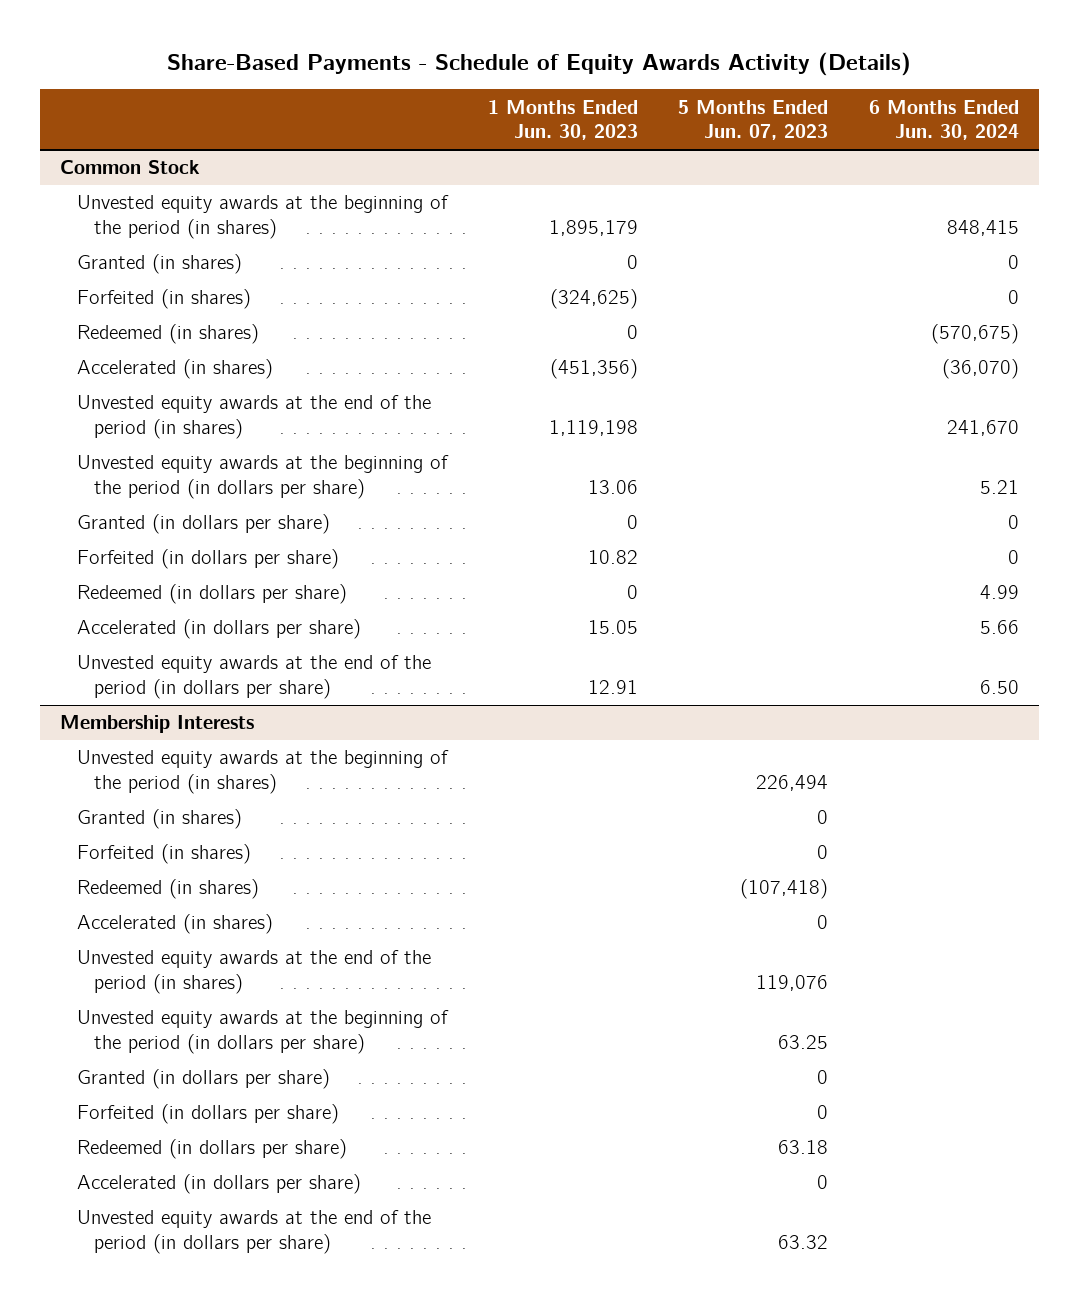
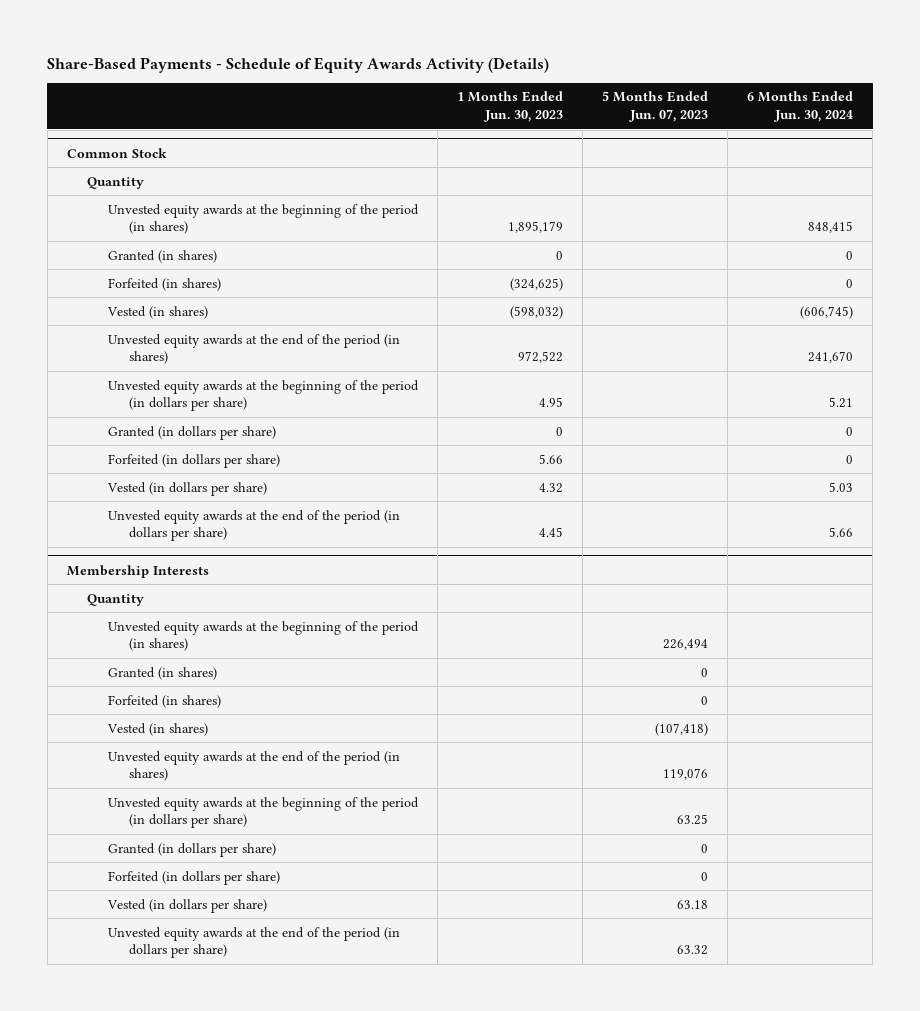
@ Common Stock
+ Quantity
- Redeemed (in shares) | 0 | | (570,675)
- Accelerated (in shares) | (451,356) | | (36,070)
- Unvested equity awards at the end of the period (in shares) | 1,119,198 | | 241,670
- Unvested equity awards at the beginning of the period (in dollars per share) | 13.06 | | 5.21
+ Vested (in shares) | (598,032) | | (606,745)
+ Unvested equity awards at the end of the period (in shares) | 972,522 | | 241,670
+ Unvested equity awards at the beginning of the period (in dollars per share) | 4.95 | | 5.21
- Forfeited (in dollars per share) | 10.82 | | 0
- Redeemed (in dollars per share) | 0 | | 4.99
- Accelerated (in dollars per share) | 15.05 | | 5.66
- Unvested equity awards at the end of the period (in dollars per share) | 12.91 | | 6.50
+ Forfeited (in dollars per share) | 5.66 | | 0
+ Vested (in dollars per share) | 4.32 | | 5.03
+ Unvested equity awards at the end of the period (in dollars per share) | 4.45 | | 5.66
@ Membership Interests
+ Quantity
- Redeemed (in shares) | | (107,418) |
- Accelerated (in shares) | | 0 |
+ Vested (in shares) | | (107,418) |
- Redeemed (in dollars per share) | | 63.18 |
- Accelerated (in dollars per share) | | 0 |
+ Vested (in dollars per share) | | 63.18 |

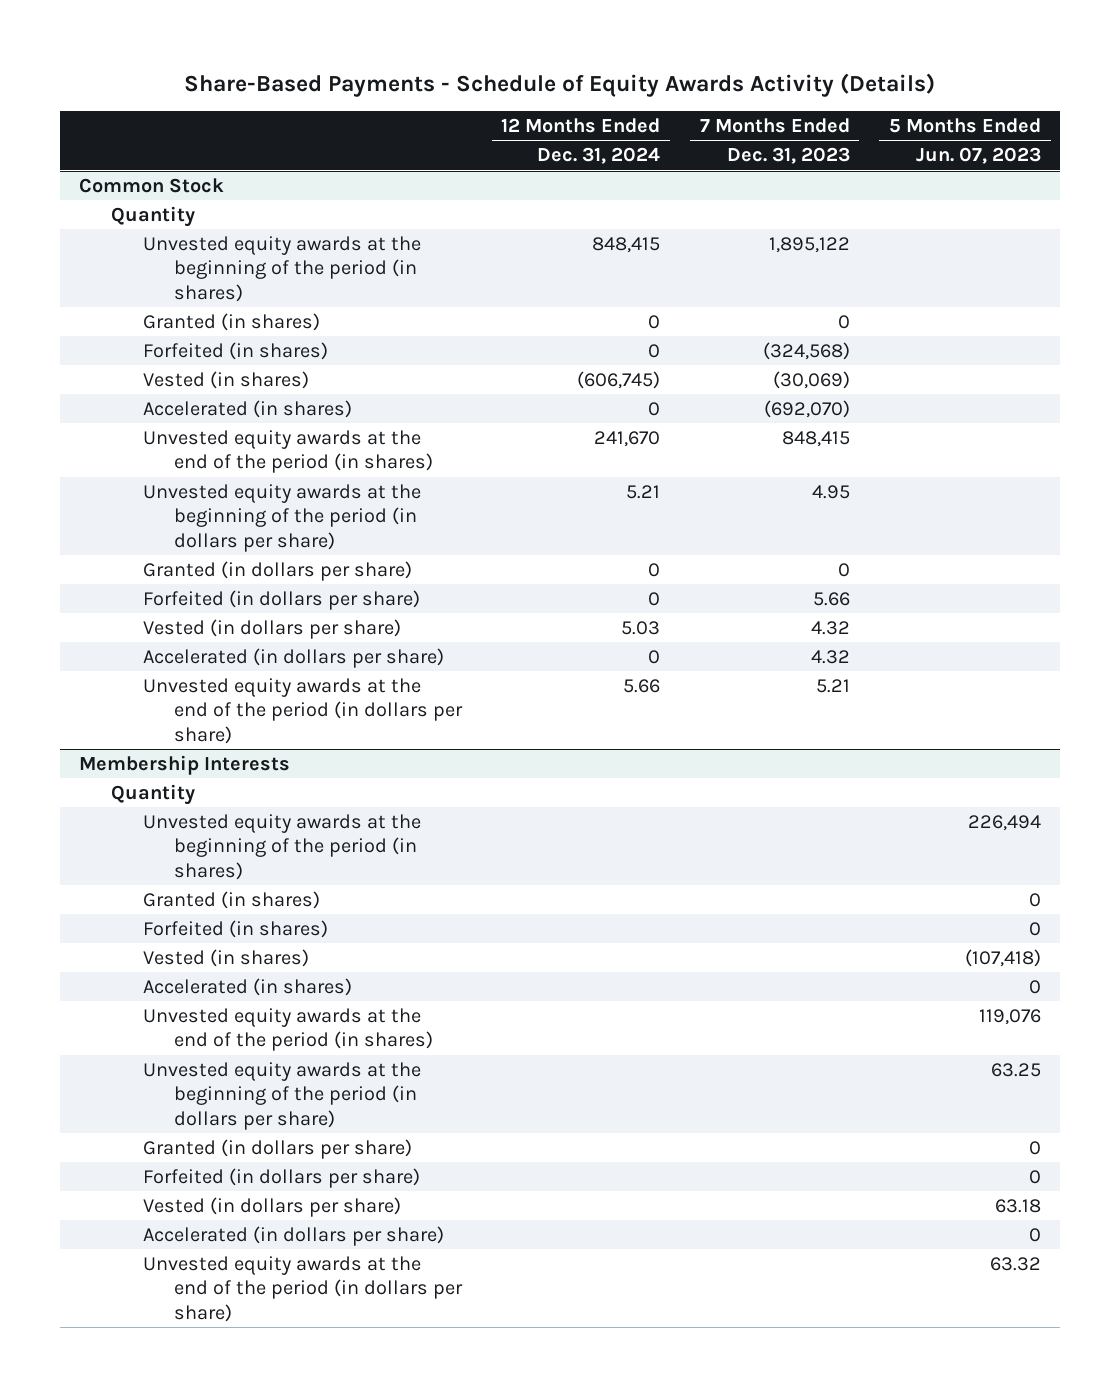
- | 1 Months Ended Jun. 30, 2023 | 5 Months Ended Jun. 07, 2023 | 6 Months Ended Jun. 30, 2024
+ | 12 Months Ended Dec. 31, 2024 | 7 Months Ended Dec. 31, 2023 | 5 Months Ended Jun. 07, 2023
@ Common Stock
+ Accelerated (in shares) | 0 | (692,070) |
+ Accelerated (in dollars per share) | 0 | 4.32 |
@ Membership Interests
+ Accelerated (in shares) | | | 0
+ Accelerated (in dollars per share) | | | 0

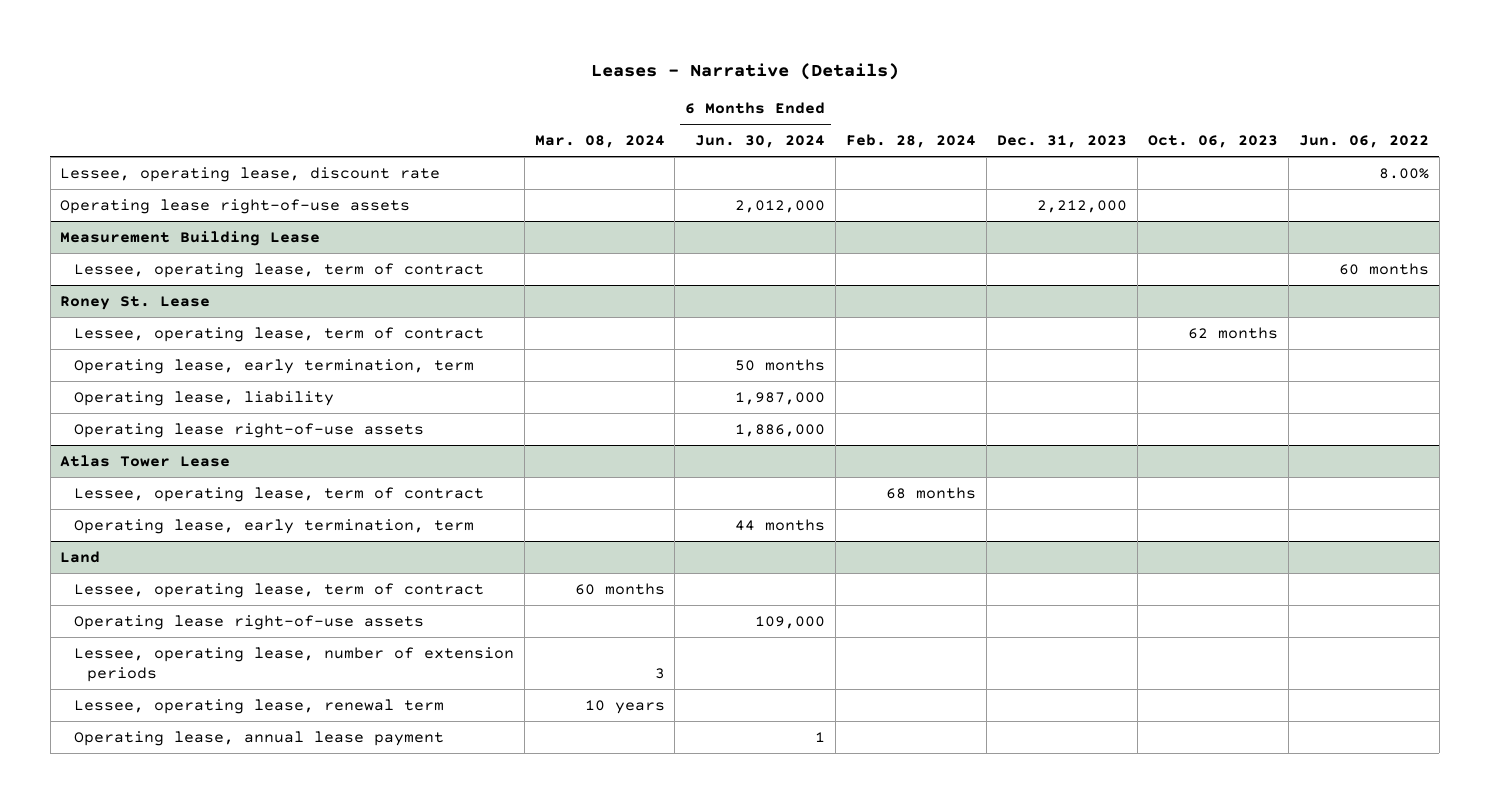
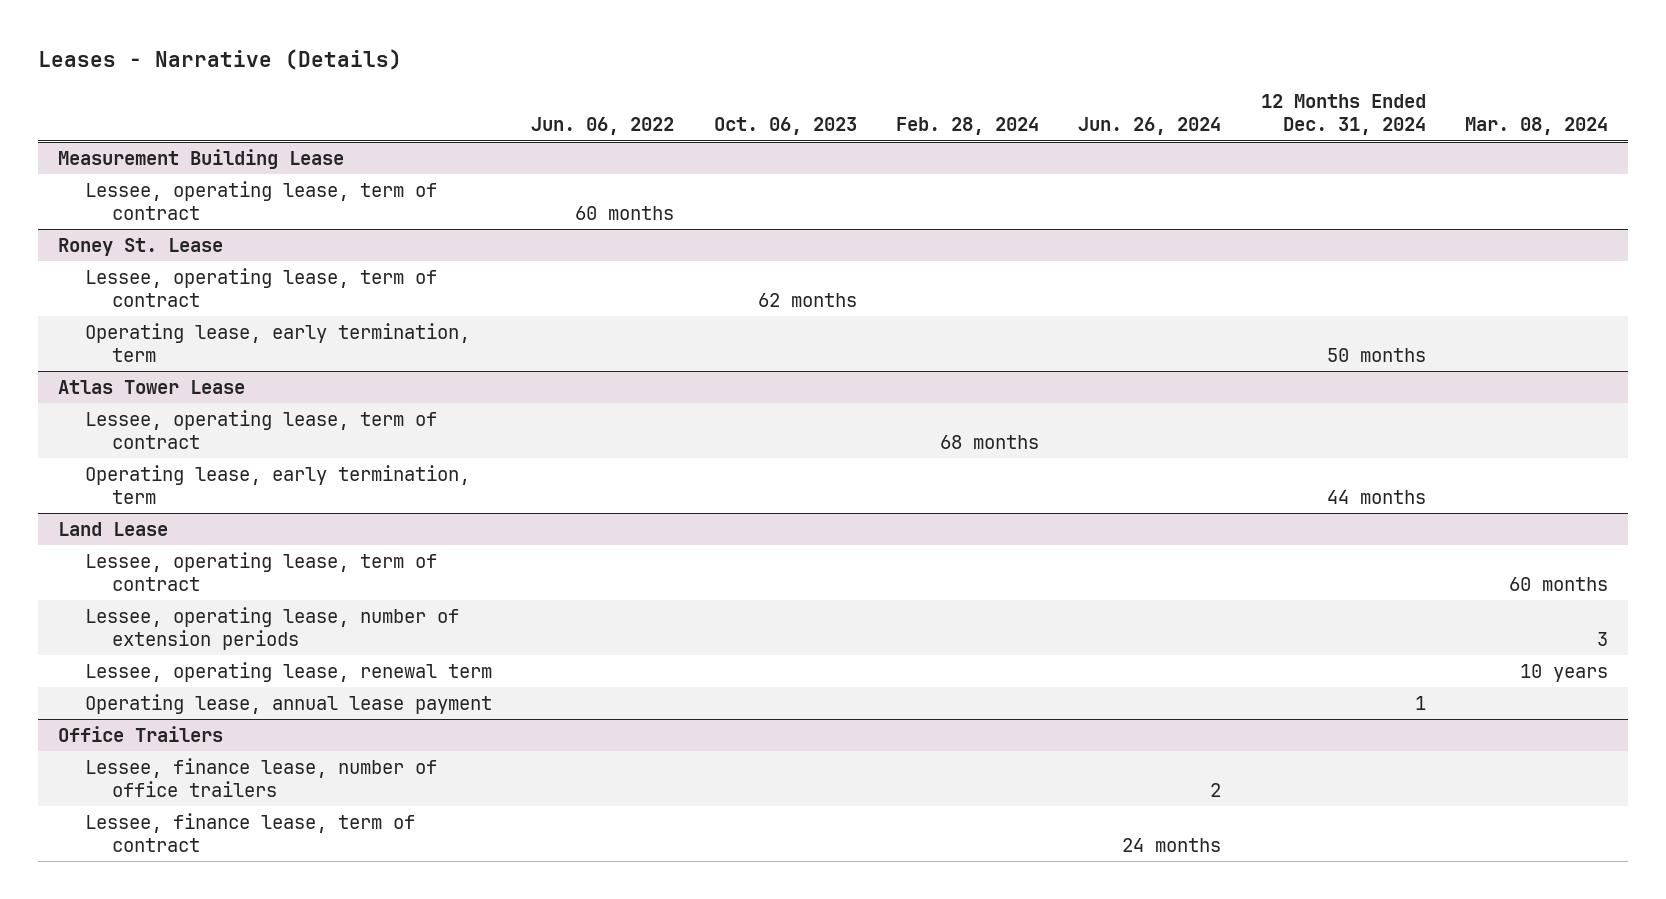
- | Mar. 08, 2024 | 6 Months Ended Jun. 30, 2024 | Feb. 28, 2024 | Dec. 31, 2023 | Oct. 06, 2023 | Jun. 06, 2022
+ | Jun. 06, 2022 | Oct. 06, 2023 | Feb. 28, 2024 | Jun. 26, 2024 | 12 Months Ended Dec. 31, 2024 | Mar. 08, 2024
- Lessee, operating lease, discount rate | | | | | | 8.00%
- Operating lease right-of-use assets | | 2,012,000 | | 2,212,000 | |
@ Roney St. Lease
- Operating lease, liability | | 1,987,000 | | | |
- Operating lease right-of-use assets | | 1,886,000 | | | |
- Land
+ Land Lease
- Operating lease right-of-use assets | | 109,000 | | | |
+ Office Trailers
+ Lessee, finance lease, number of office trailers | | | | 2 | |
+ Lessee, finance lease, term of contract | | | | 24 months | |

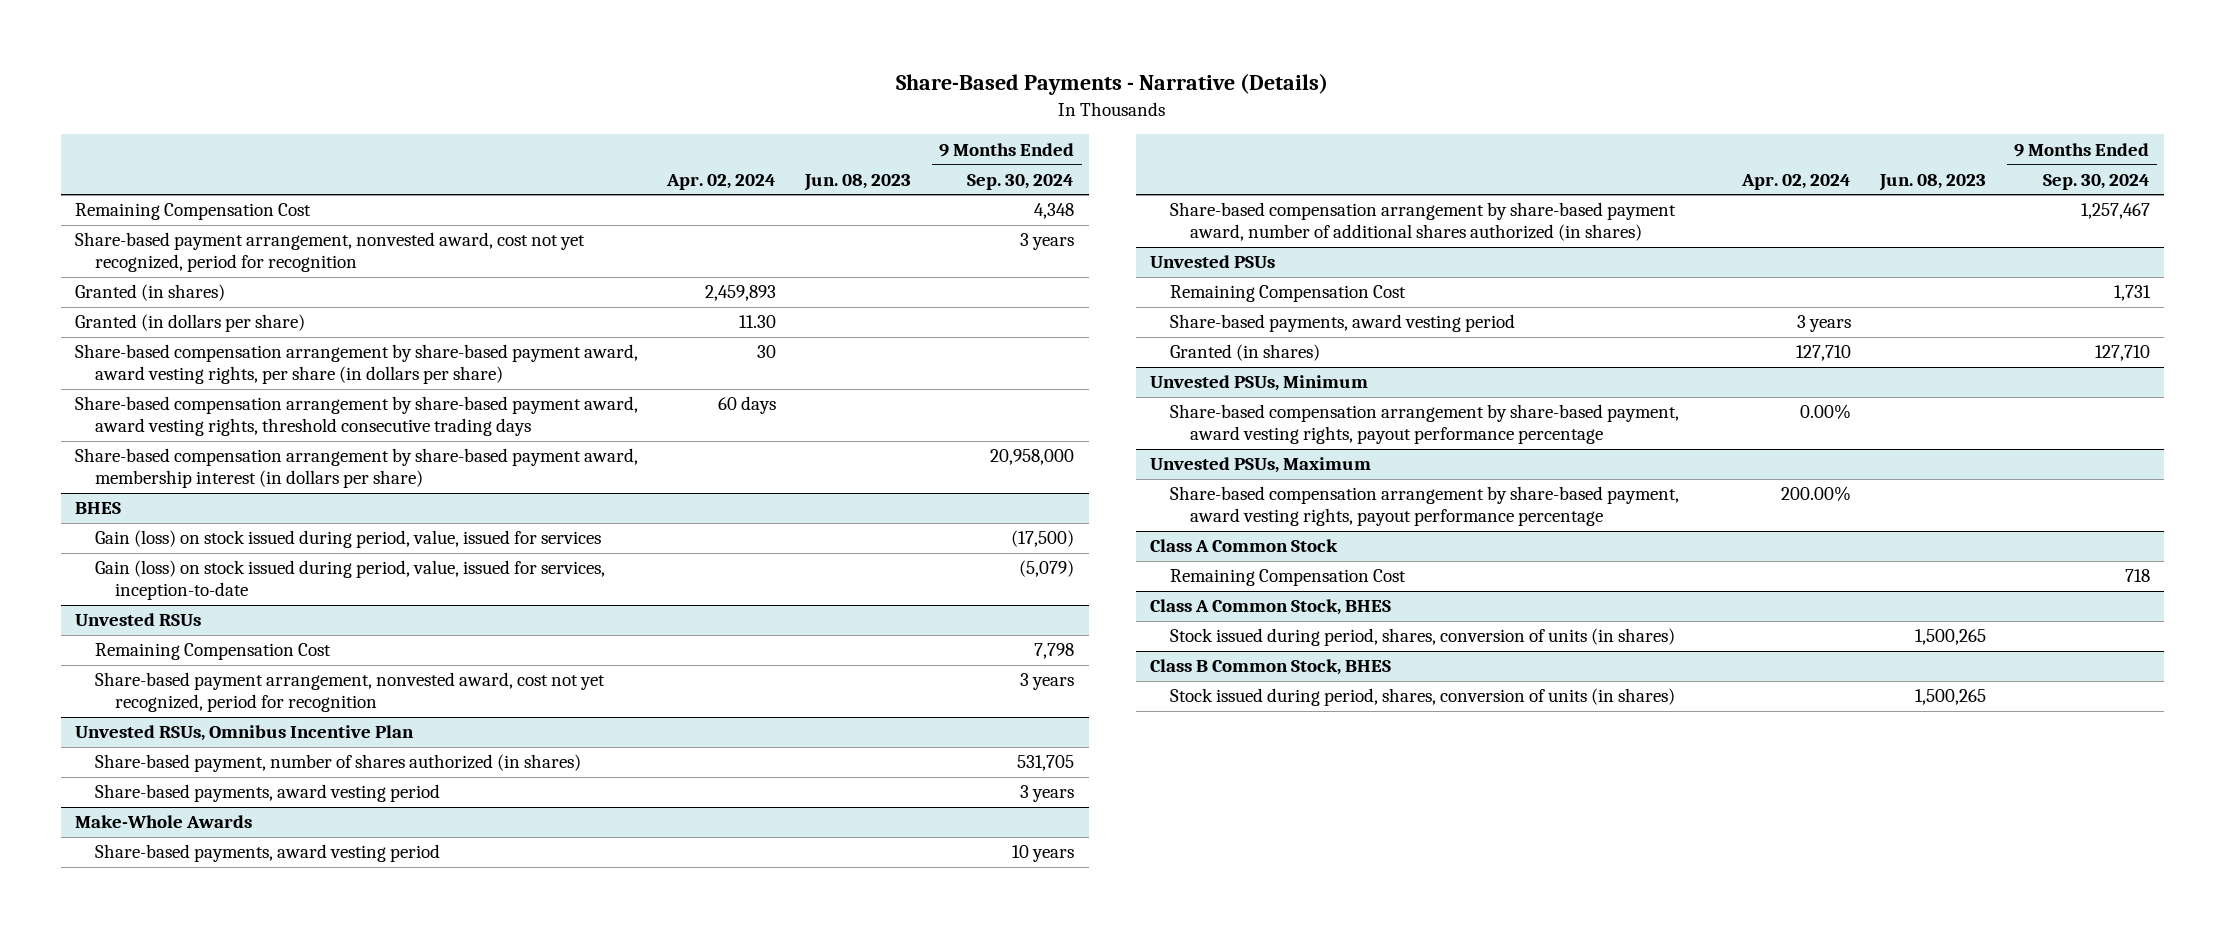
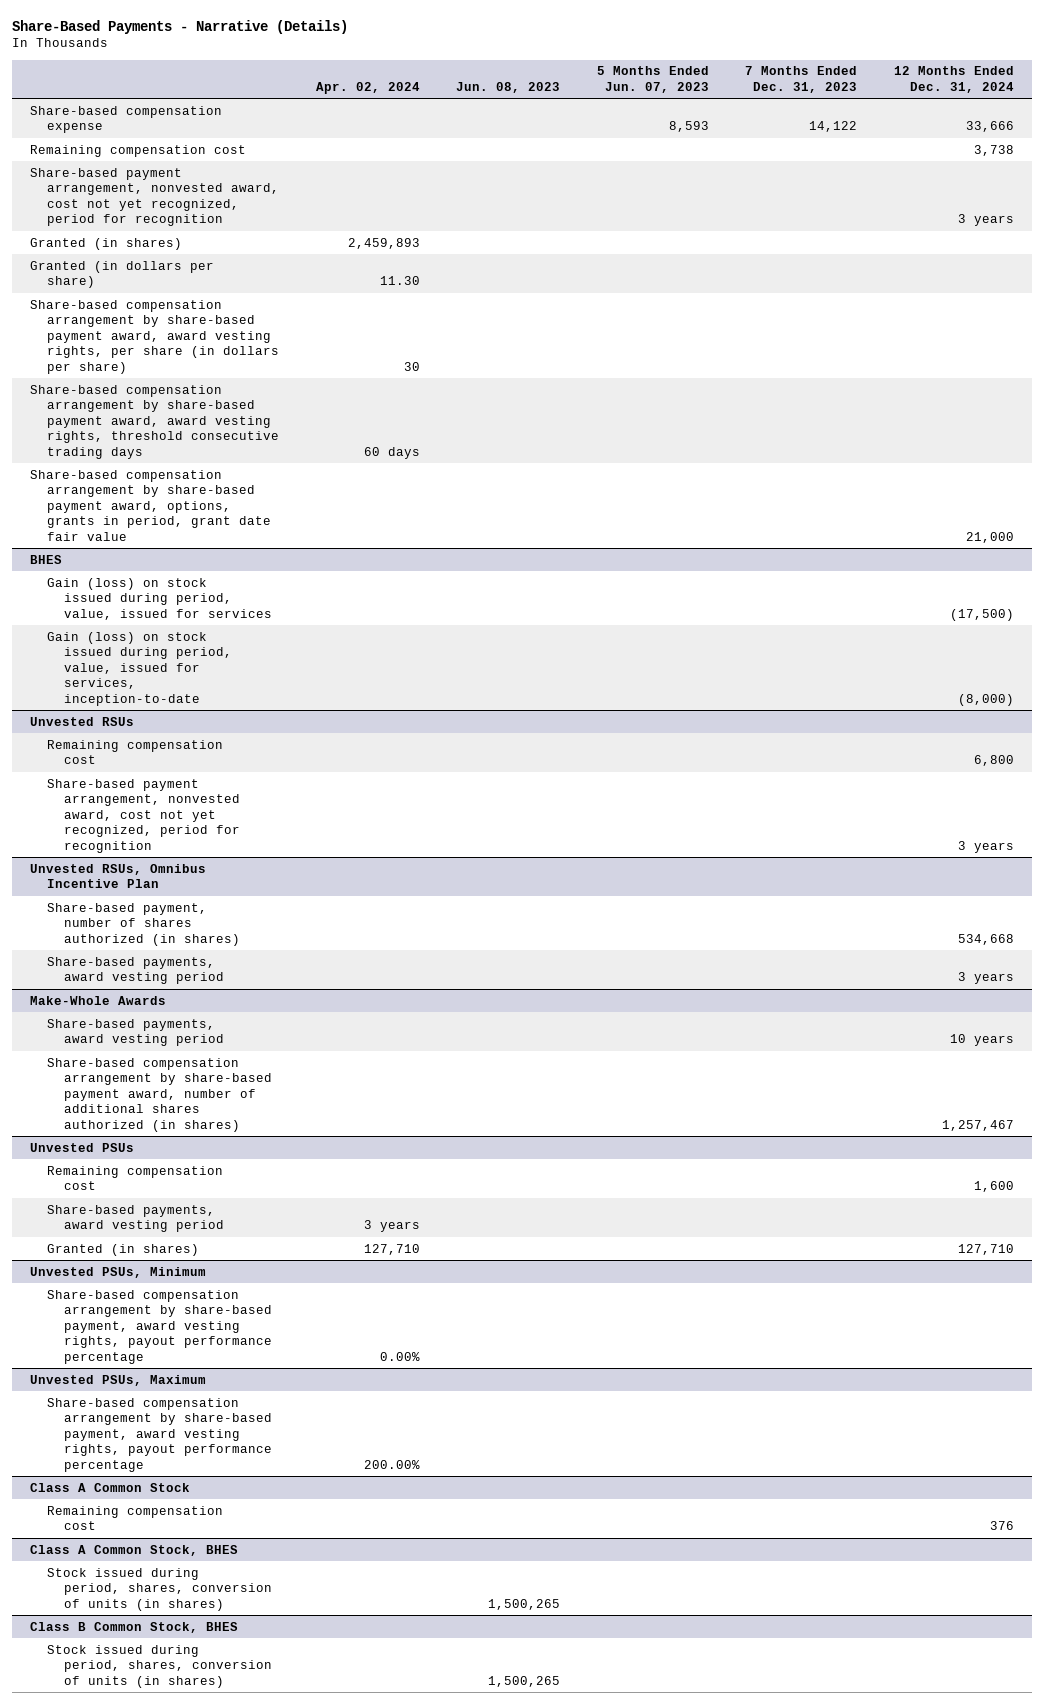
- | Apr. 02, 2024 | Jun. 08, 2023 | 9 Months Ended Sep. 30, 2024
+ | Apr. 02, 2024 | Jun. 08, 2023 | 5 Months Ended Jun. 07, 2023 | 7 Months Ended Dec. 31, 2023 | 12 Months Ended Dec. 31, 2024
- Remaining Compensation Cost | | | 4,348
+ Share-based compensation expense | | | 8,593 | 14,122 | 33,666
+ Remaining compensation cost | | | | | 3,738
- Share-based compensation arrangement by share-based payment award, membership interest (in dollars per share) | | | 20,958,000
+ Share-based compensation arrangement by share-based payment award, options, grants in period, grant date fair value | | | | | 21,000
@ Unvested RSUs
- Remaining Compensation Cost | | | 7,798
+ Remaining compensation cost | | | | | 6,800
@ Unvested PSUs
- Remaining Compensation Cost | | | 1,731
+ Remaining compensation cost | | | | | 1,600
@ Class A Common Stock
- Remaining Compensation Cost | | | 718
+ Remaining compensation cost | | | | | 376

